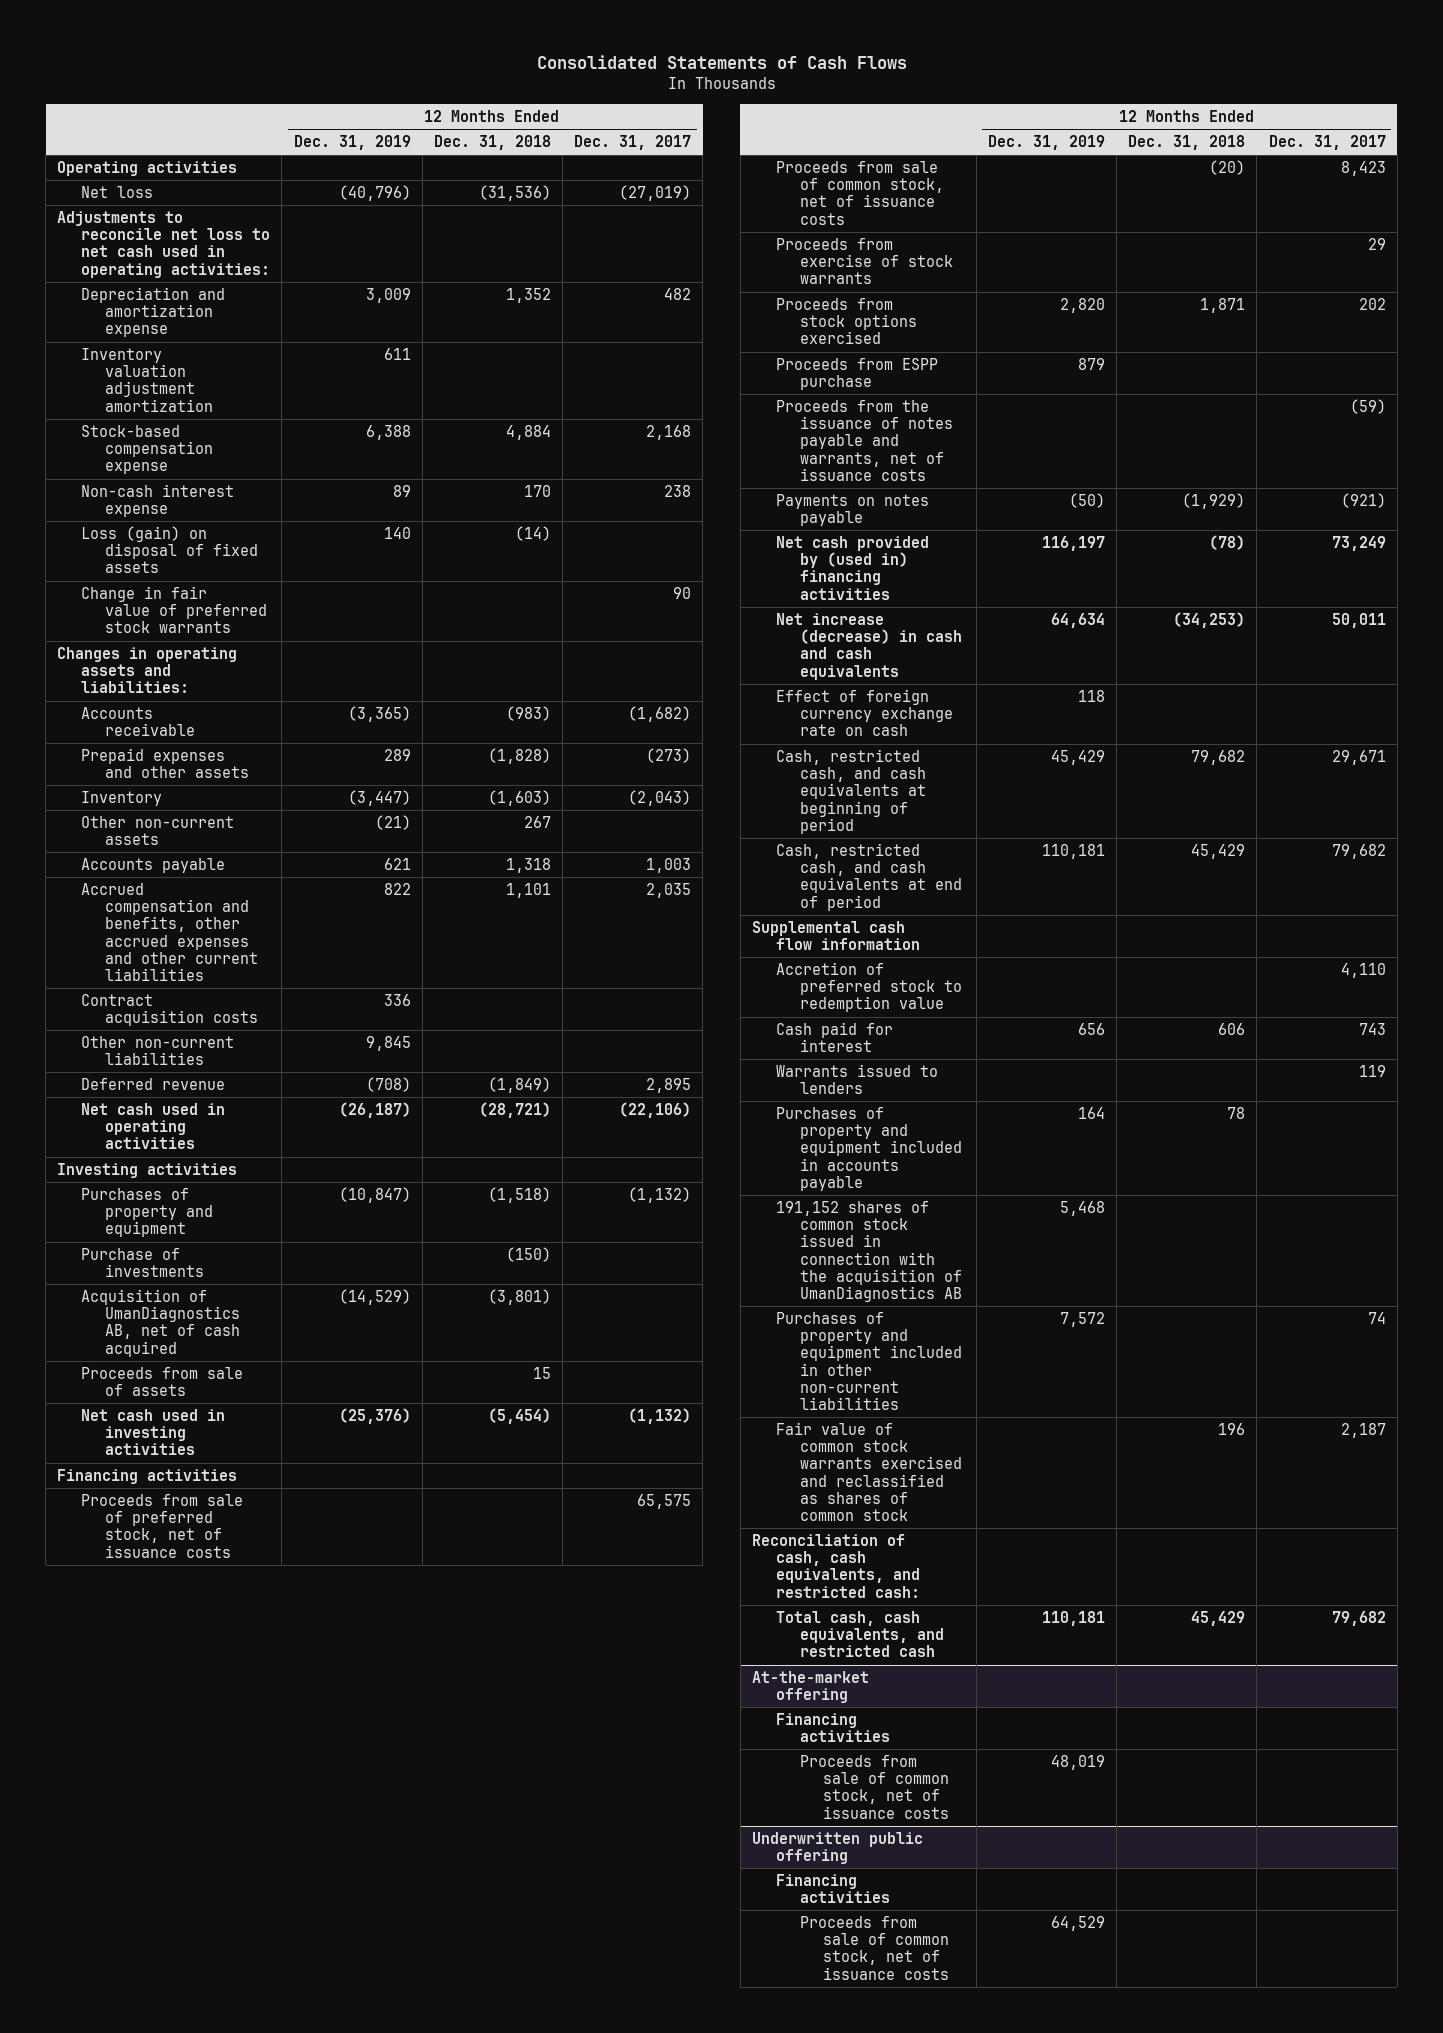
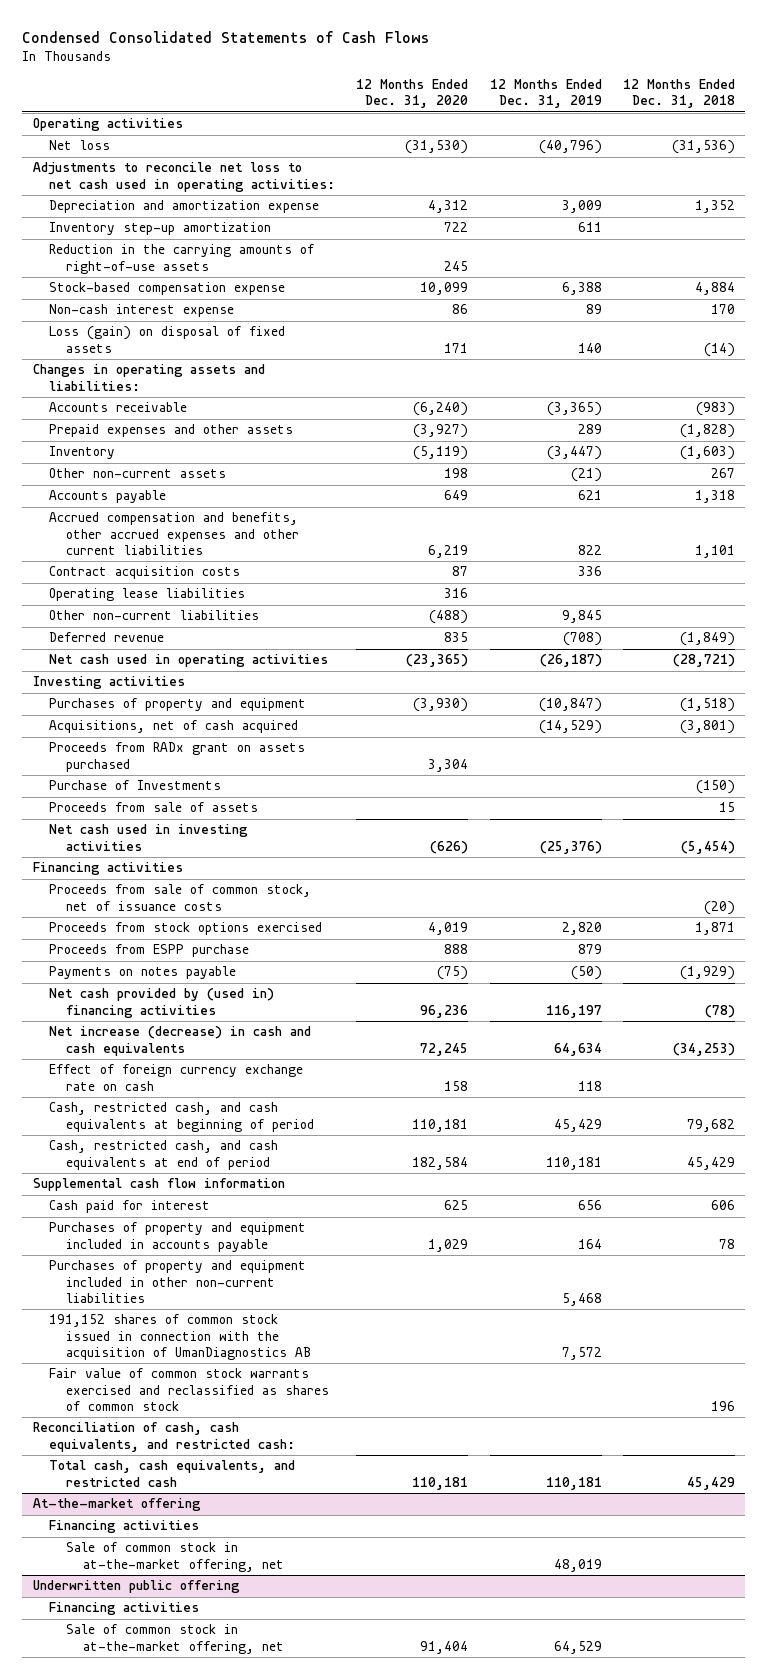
- Consolidated Statements of Cash Flows
+ Condensed Consolidated Statements of Cash Flows
- | 12 Months Ended Dec. 31, 2019 | 12 Months Ended Dec. 31, 2018 | 12 Months Ended Dec. 31, 2017
+ | 12 Months Ended Dec. 31, 2020 | 12 Months Ended Dec. 31, 2019 | 12 Months Ended Dec. 31, 2018
- Inventory valuation adjustment amortization | 611 | |
+ Inventory step-up amortization | 722 | 611 |
+ Reduction in the carrying amounts of right-of-use assets | 245 | |
- Change in fair value of preferred stock warrants | | | 90
+ Operating lease liabilities | 316 | |
- Purchase of investments | | (150) |
- Acquisition of UmanDiagnostics AB, net of cash acquired | (14,529) | (3,801) |
+ Acquisitions, net of cash acquired | | (14,529) | (3,801)
+ Proceeds from RADx grant on assets purchased | 3,304 | |
+ Purchase of Investments | | | (150)
- Proceeds from sale of preferred stock, net of issuance costs | | | 65,575
- Proceeds from exercise of stock warrants | | | 29
- Proceeds from the issuance of notes payable and warrants, net of issuance costs | | | (59)
- Accretion of preferred stock to redemption value | | | 4,110
- Warrants issued to lenders | | | 119
- 191,152 shares of common stock issued in connection with the acquisition of UmanDiagnostics AB | 5,468 | |
- Purchases of property and equipment included in other non-current liabilities | 7,572 | | 74
+ Purchases of property and equipment included in other non-current liabilities | | 5,468 |
+ 191,152 shares of common stock issued in connection with the acquisition of UmanDiagnostics AB | | 7,572 |
@ At-the-market offering
- Proceeds from sale of common stock, net of issuance costs | 48,019 | |
+ Sale of common stock in at-the-market offering, net | | 48,019 |
@ Underwritten public offering
- Proceeds from sale of common stock, net of issuance costs | 64,529 | |
+ Sale of common stock in at-the-market offering, net | 91,404 | 64,529 |

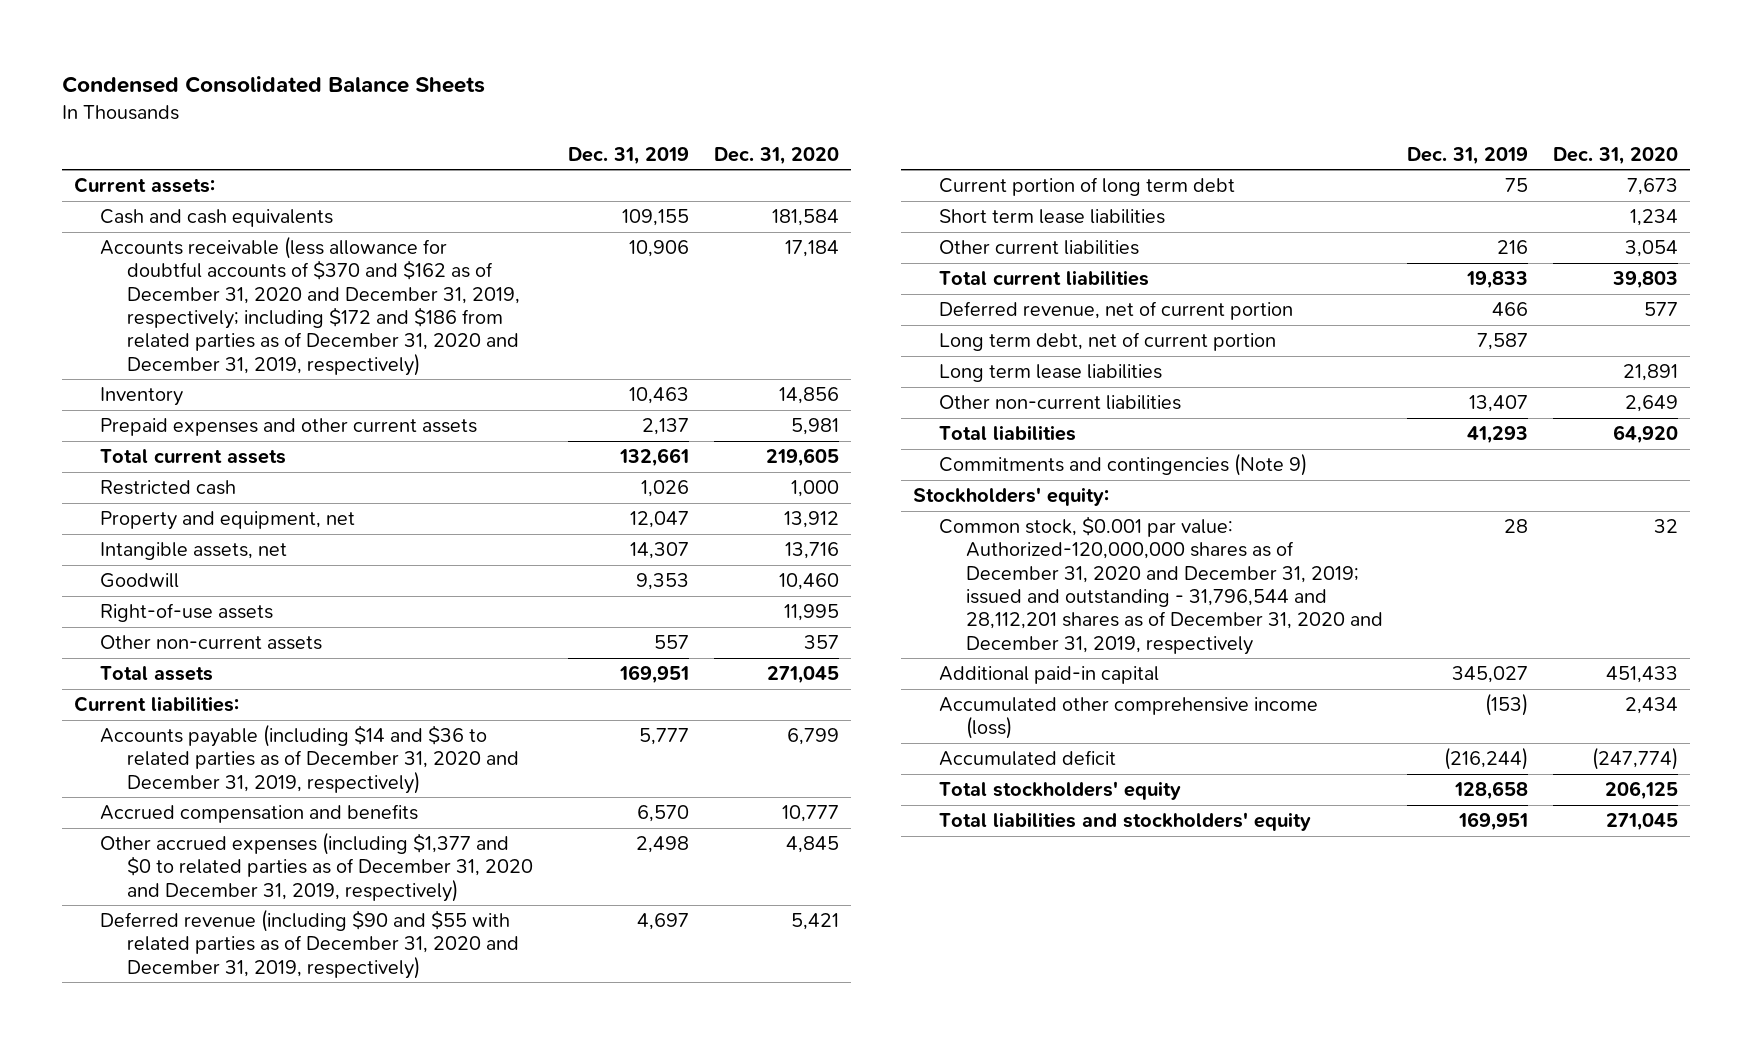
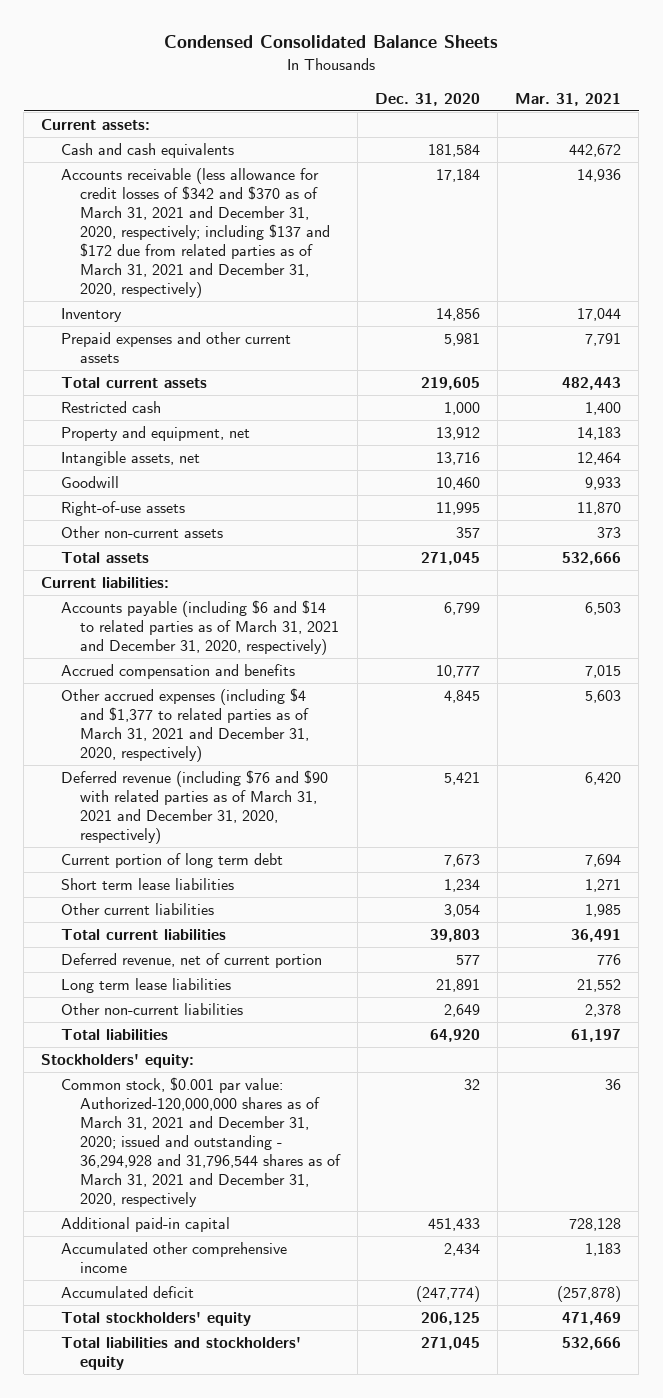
- | Dec. 31, 2019 | Dec. 31, 2020
+ | Dec. 31, 2020 | Mar. 31, 2021
- Accounts receivable (less allowance for doubtful accounts of $370 and $162 as of December 31, 2020 and December 31, 2019, respectively; including $172 and $186 from related parties as of December 31, 2020 and December 31, 2019, respectively) | 10,906 | 17,184
+ Accounts receivable (less allowance for credit losses of $342 and $370 as of March 31, 2021 and December 31, 2020, respectively; including $137 and $172 due from related parties as of March 31, 2021 and December 31, 2020, respectively) | 17,184 | 14,936
- Accounts payable (including $14 and $36 to related parties as of December 31, 2020 and December 31, 2019, respectively) | 5,777 | 6,799
+ Accounts payable (including $6 and $14 to related parties as of March 31, 2021 and December 31, 2020, respectively) | 6,799 | 6,503
- Other accrued expenses (including $1,377 and $0 to related parties as of December 31, 2020 and December 31, 2019, respectively) | 2,498 | 4,845
- Deferred revenue (including $90 and $55 with related parties as of December 31, 2020 and December 31, 2019, respectively) | 4,697 | 5,421
+ Other accrued expenses (including $4 and $1,377 to related parties as of March 31, 2021 and December 31, 2020, respectively) | 4,845 | 5,603
+ Deferred revenue (including $76 and $90 with related parties as of March 31, 2021 and December 31, 2020, respectively) | 5,421 | 6,420
- Long term debt, net of current portion | 7,587 |
- Commitments and contingencies (Note 9)
- Common stock, $0.001 par value: Authorized-120,000,000 shares as of December 31, 2020 and December 31, 2019; issued and outstanding - 31,796,544 and 28,112,201 shares as of December 31, 2020 and December 31, 2019, respectively | 28 | 32
+ Common stock, $0.001 par value: Authorized-120,000,000 shares as of March 31, 2021 and December 31, 2020; issued and outstanding - 36,294,928 and 31,796,544 shares as of March 31, 2021 and December 31, 2020, respectively | 32 | 36
- Accumulated other comprehensive income (loss) | (153) | 2,434
+ Accumulated other comprehensive income | 2,434 | 1,183

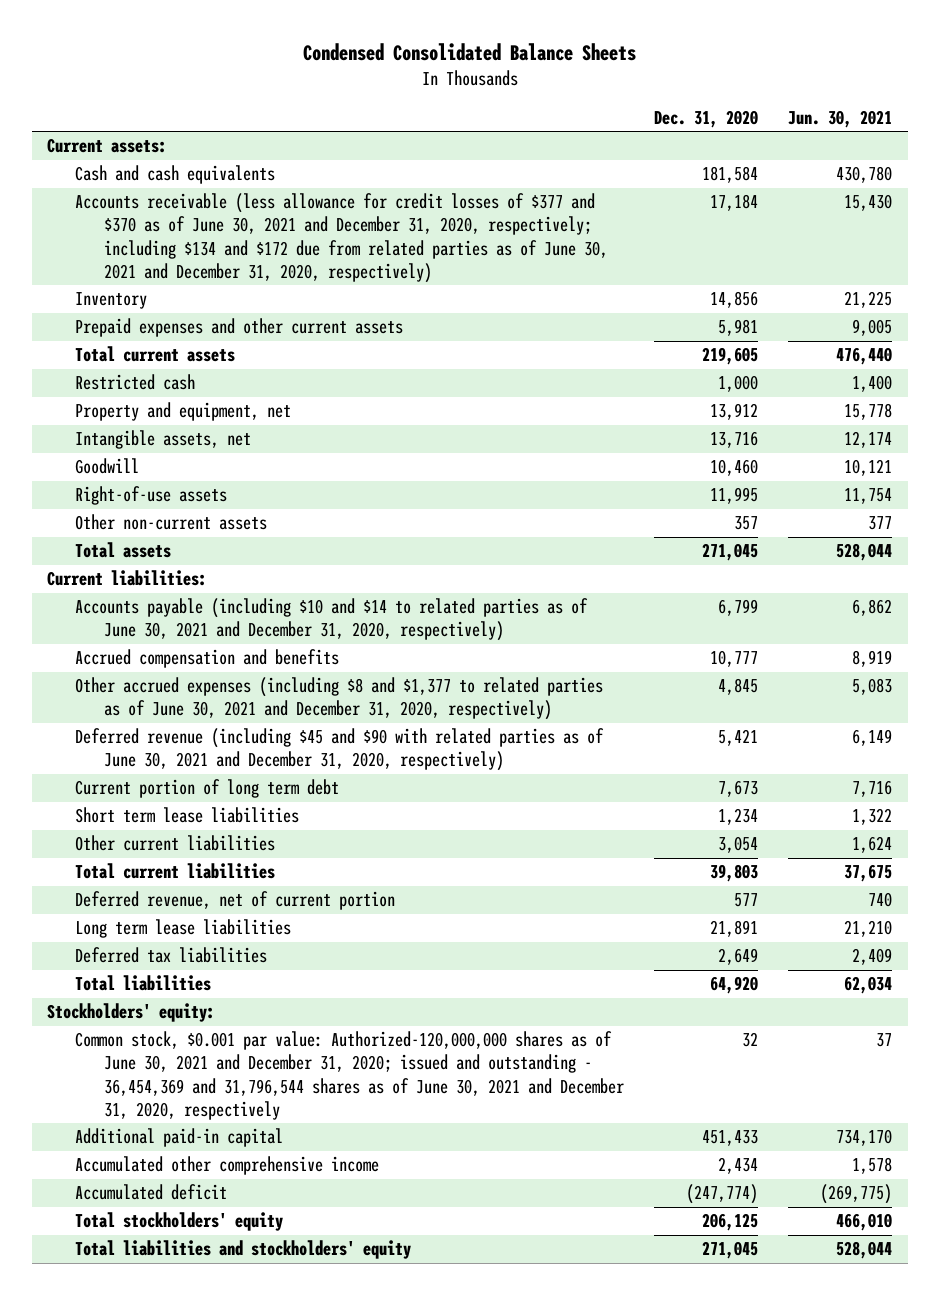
- | Dec. 31, 2020 | Mar. 31, 2021
+ | Dec. 31, 2020 | Jun. 30, 2021
- Accounts receivable (less allowance for credit losses of $342 and $370 as of March 31, 2021 and December 31, 2020, respectively; including $137 and $172 due from related parties as of March 31, 2021 and December 31, 2020, respectively) | 17,184 | 14,936
+ Accounts receivable (less allowance for credit losses of $377 and $370 as of June 30, 2021 and December 31, 2020, respectively; including $134 and $172 due from related parties as of June 30, 2021 and December 31, 2020, respectively) | 17,184 | 15,430
- Accounts payable (including $6 and $14 to related parties as of March 31, 2021 and December 31, 2020, respectively) | 6,799 | 6,503
+ Accounts payable (including $10 and $14 to related parties as of June 30, 2021 and December 31, 2020, respectively) | 6,799 | 6,862
- Other accrued expenses (including $4 and $1,377 to related parties as of March 31, 2021 and December 31, 2020, respectively) | 4,845 | 5,603
- Deferred revenue (including $76 and $90 with related parties as of March 31, 2021 and December 31, 2020, respectively) | 5,421 | 6,420
+ Other accrued expenses (including $8 and $1,377 to related parties as of June 30, 2021 and December 31, 2020, respectively) | 4,845 | 5,083
+ Deferred revenue (including $45 and $90 with related parties as of June 30, 2021 and December 31, 2020, respectively) | 5,421 | 6,149
- Other non-current liabilities | 2,649 | 2,378
+ Deferred tax liabilities | 2,649 | 2,409
- Common stock, $0.001 par value: Authorized-120,000,000 shares as of March 31, 2021 and December 31, 2020; issued and outstanding - 36,294,928 and 31,796,544 shares as of March 31, 2021 and December 31, 2020, respectively | 32 | 36
+ Common stock, $0.001 par value: Authorized-120,000,000 shares as of June 30, 2021 and December 31, 2020; issued and outstanding - 36,454,369 and 31,796,544 shares as of June 30, 2021 and December 31, 2020, respectively | 32 | 37

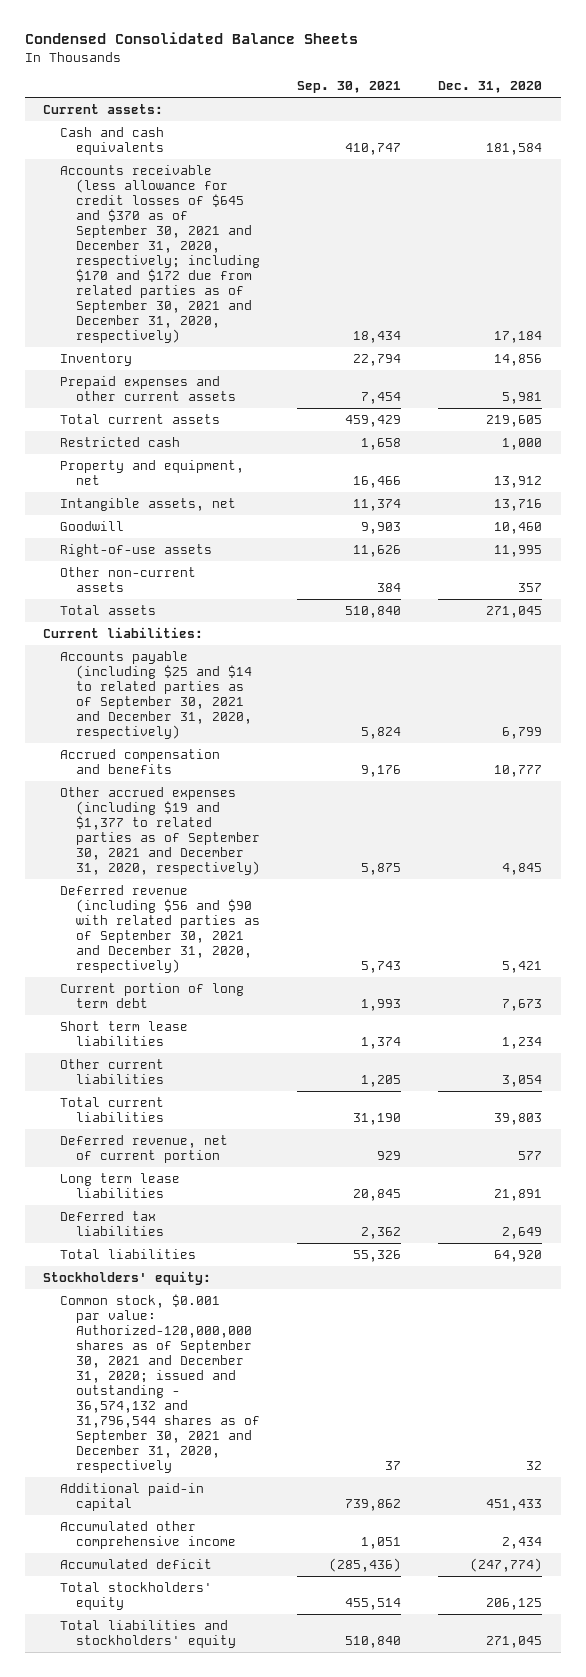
- | Dec. 31, 2020 | Jun. 30, 2021
+ | Sep. 30, 2021 | Dec. 31, 2020
- Accounts receivable (less allowance for credit losses of $377 and $370 as of June 30, 2021 and December 31, 2020, respectively; including $134 and $172 due from related parties as of June 30, 2021 and December 31, 2020, respectively) | 17,184 | 15,430
+ Accounts receivable (less allowance for credit losses of $645 and $370 as of September 30, 2021 and December 31, 2020, respectively; including $170 and $172 due from related parties as of September 30, 2021 and December 31, 2020, respectively) | 18,434 | 17,184
- Accounts payable (including $10 and $14 to related parties as of June 30, 2021 and December 31, 2020, respectively) | 6,799 | 6,862
+ Accounts payable (including $25 and $14 to related parties as of September 30, 2021 and December 31, 2020, respectively) | 5,824 | 6,799
- Other accrued expenses (including $8 and $1,377 to related parties as of June 30, 2021 and December 31, 2020, respectively) | 4,845 | 5,083
- Deferred revenue (including $45 and $90 with related parties as of June 30, 2021 and December 31, 2020, respectively) | 5,421 | 6,149
+ Other accrued expenses (including $19 and $1,377 to related parties as of September 30, 2021 and December 31, 2020, respectively) | 5,875 | 4,845
+ Deferred revenue (including $56 and $90 with related parties as of September 30, 2021 and December 31, 2020, respectively) | 5,743 | 5,421
- Common stock, $0.001 par value: Authorized-120,000,000 shares as of June 30, 2021 and December 31, 2020; issued and outstanding - 36,454,369 and 31,796,544 shares as of June 30, 2021 and December 31, 2020, respectively | 32 | 37
+ Common stock, $0.001 par value: Authorized-120,000,000 shares as of September 30, 2021 and December 31, 2020; issued and outstanding - 36,574,132 and 31,796,544 shares as of September 30, 2021 and December 31, 2020, respectively | 37 | 32

